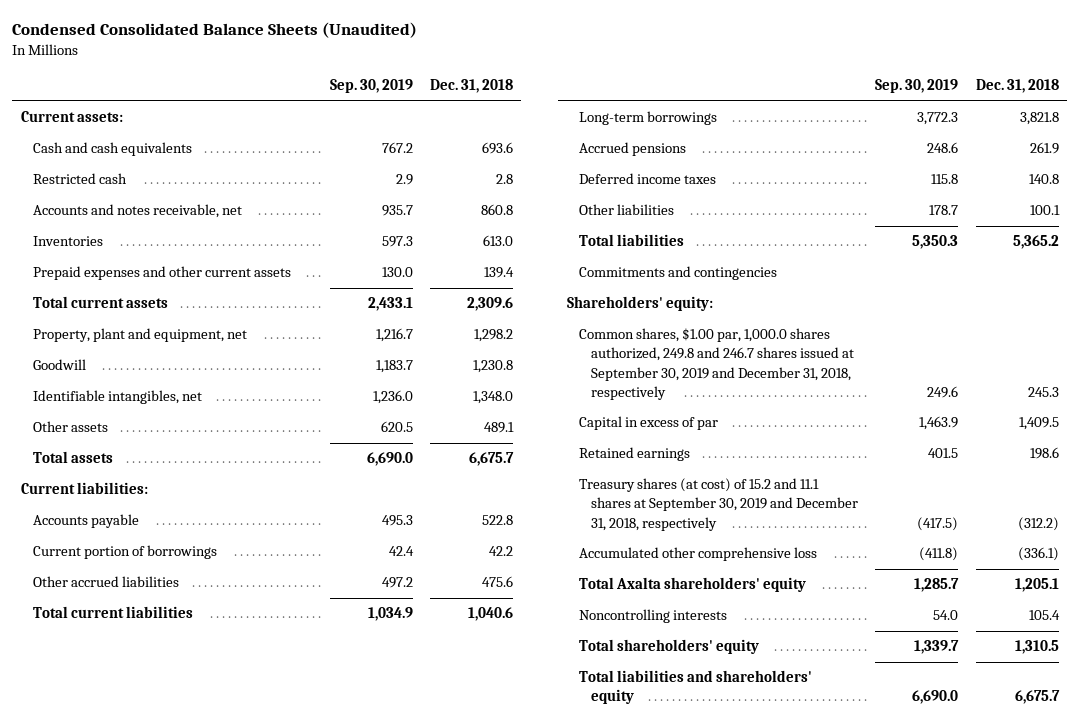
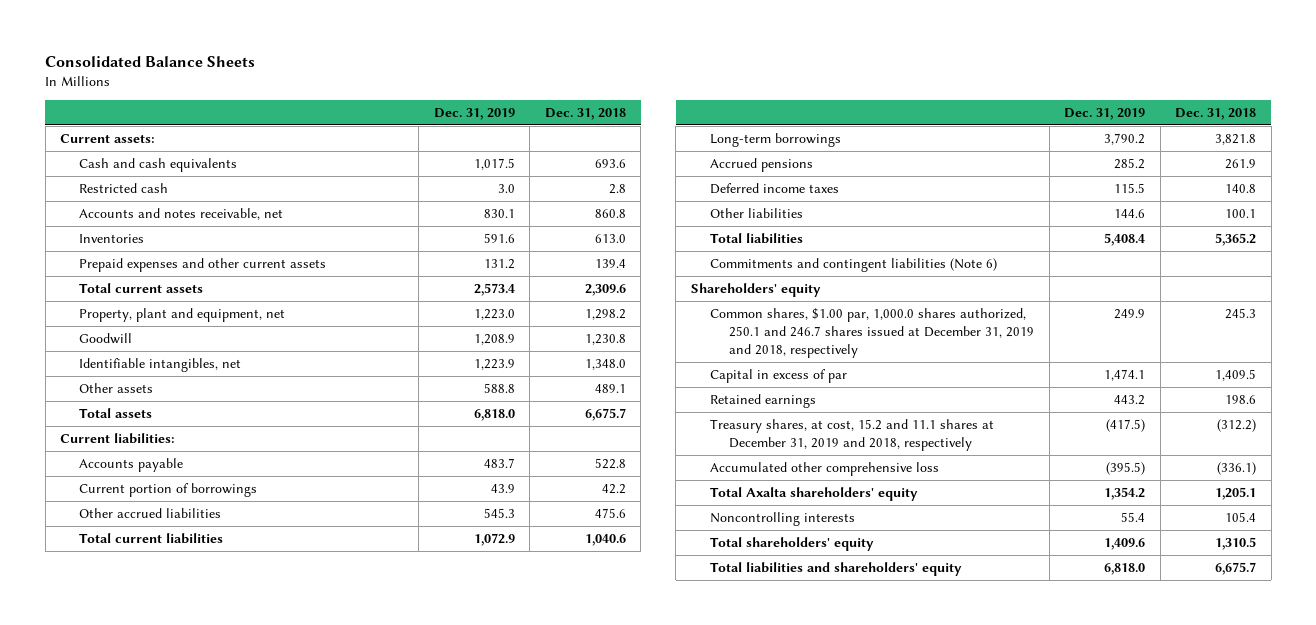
- Condensed Consolidated Balance Sheets (Unaudited)
+ Consolidated Balance Sheets
- | Sep. 30, 2019 | Dec. 31, 2018
+ | Dec. 31, 2019 | Dec. 31, 2018
- Commitments and contingencies
- Shareholders' equity:
- Common shares, $1.00 par, 1,000.0 shares authorized, 249.8 and 246.7 shares issued at September 30, 2019 and December 31, 2018, respectively | 249.6 | 245.3
+ Commitments and contingent liabilities (Note 6)
+ Shareholders' equity
+ Common shares, $1.00 par, 1,000.0 shares authorized, 250.1 and 246.7 shares issued at December 31, 2019 and 2018, respectively | 249.9 | 245.3
- Treasury shares (at cost) of 15.2 and 11.1 shares at September 30, 2019 and December 31, 2018, respectively | (417.5) | (312.2)
+ Treasury shares, at cost, 15.2 and 11.1 shares at December 31, 2019 and 2018, respectively | (417.5) | (312.2)

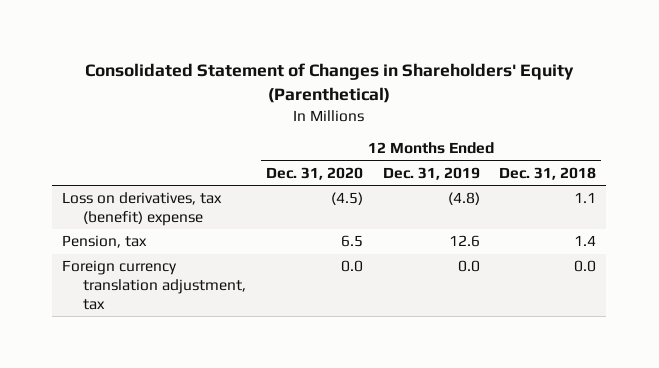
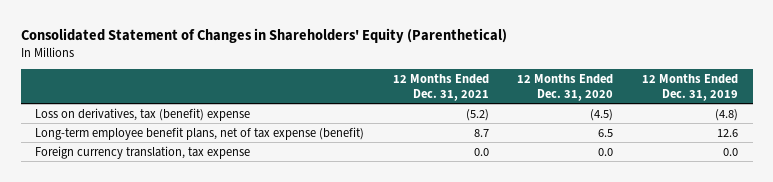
- | 12 Months Ended Dec. 31, 2020 | 12 Months Ended Dec. 31, 2019 | 12 Months Ended Dec. 31, 2018
+ | 12 Months Ended Dec. 31, 2021 | 12 Months Ended Dec. 31, 2020 | 12 Months Ended Dec. 31, 2019
- Pension, tax | 6.5 | 12.6 | 1.4
- Foreign currency translation adjustment, tax | 0.0 | 0.0 | 0.0
+ Long-term employee benefit plans, net of tax expense (benefit) | 8.7 | 6.5 | 12.6
+ Foreign currency translation, tax expense | 0.0 | 0.0 | 0.0

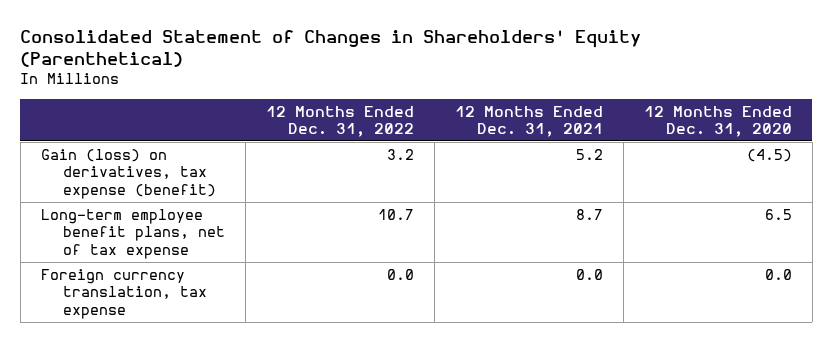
- | 12 Months Ended Dec. 31, 2021 | 12 Months Ended Dec. 31, 2020 | 12 Months Ended Dec. 31, 2019
+ | 12 Months Ended Dec. 31, 2022 | 12 Months Ended Dec. 31, 2021 | 12 Months Ended Dec. 31, 2020
- Loss on derivatives, tax (benefit) expense | (5.2) | (4.5) | (4.8)
- Long-term employee benefit plans, net of tax expense (benefit) | 8.7 | 6.5 | 12.6
+ Gain (loss) on derivatives, tax expense (benefit) | 3.2 | 5.2 | (4.5)
+ Long-term employee benefit plans, net of tax expense | 10.7 | 8.7 | 6.5

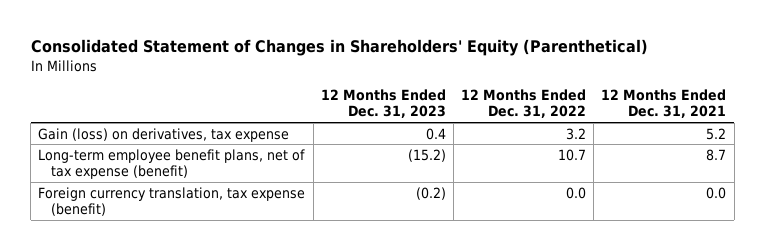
- | 12 Months Ended Dec. 31, 2022 | 12 Months Ended Dec. 31, 2021 | 12 Months Ended Dec. 31, 2020
+ | 12 Months Ended Dec. 31, 2023 | 12 Months Ended Dec. 31, 2022 | 12 Months Ended Dec. 31, 2021
- Gain (loss) on derivatives, tax expense (benefit) | 3.2 | 5.2 | (4.5)
- Long-term employee benefit plans, net of tax expense | 10.7 | 8.7 | 6.5
- Foreign currency translation, tax expense | 0.0 | 0.0 | 0.0
+ Gain (loss) on derivatives, tax expense | 0.4 | 3.2 | 5.2
+ Long-term employee benefit plans, net of tax expense (benefit) | (15.2) | 10.7 | 8.7
+ Foreign currency translation, tax expense (benefit) | (0.2) | 0.0 | 0.0

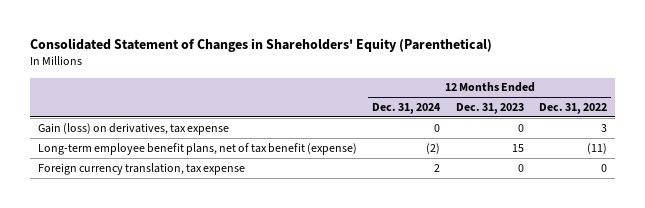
- | 12 Months Ended Dec. 31, 2023 | 12 Months Ended Dec. 31, 2022 | 12 Months Ended Dec. 31, 2021
+ | 12 Months Ended Dec. 31, 2024 | 12 Months Ended Dec. 31, 2023 | 12 Months Ended Dec. 31, 2022
- Gain (loss) on derivatives, tax expense | 0.4 | 3.2 | 5.2
- Long-term employee benefit plans, net of tax expense (benefit) | (15.2) | 10.7 | 8.7
- Foreign currency translation, tax expense (benefit) | (0.2) | 0.0 | 0.0
+ Gain (loss) on derivatives, tax expense | 0 | 0 | 3
+ Long-term employee benefit plans, net of tax benefit (expense) | (2) | 15 | (11)
+ Foreign currency translation, tax expense | 2 | 0 | 0

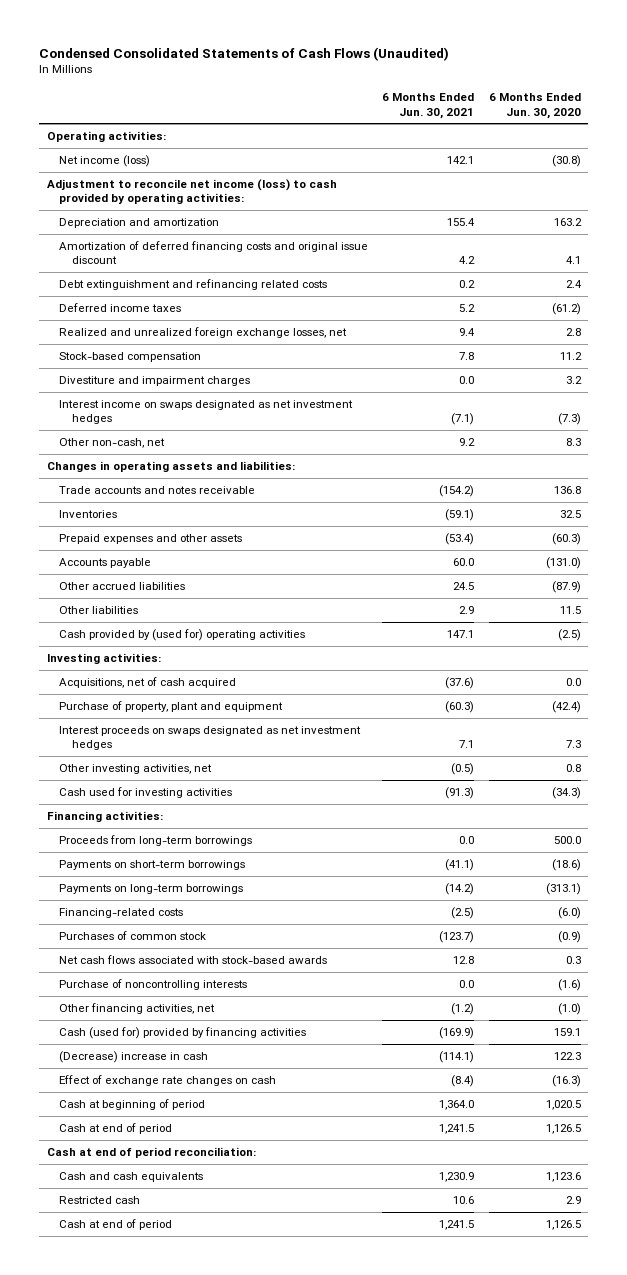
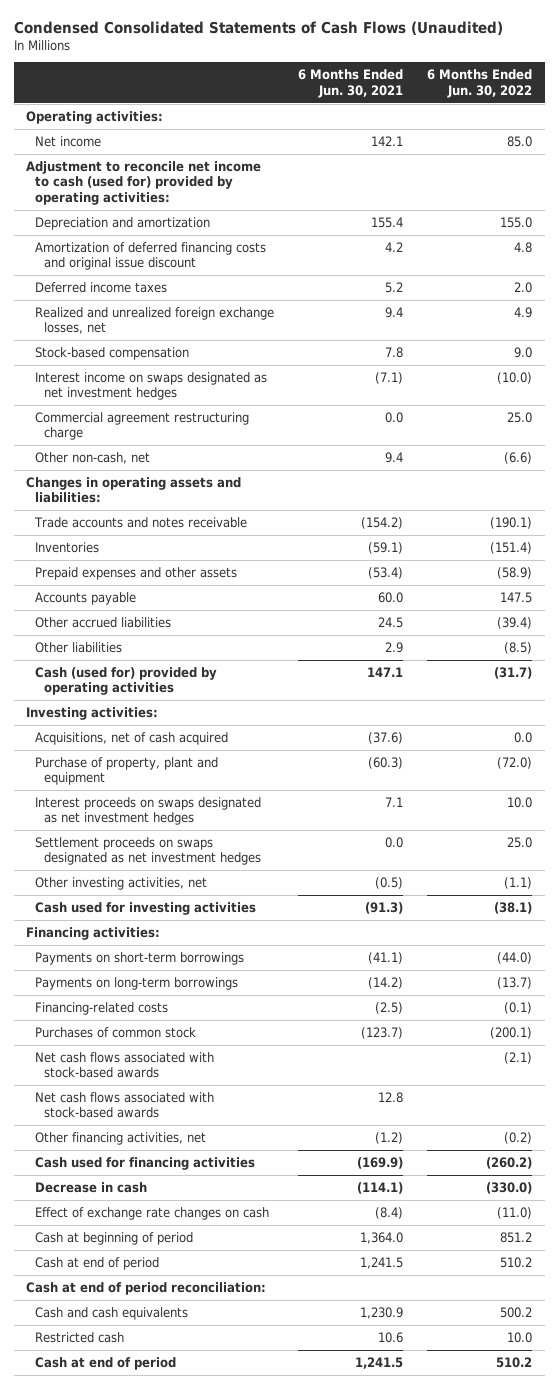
- | 6 Months Ended Jun. 30, 2021 | 6 Months Ended Jun. 30, 2020
+ | 6 Months Ended Jun. 30, 2021 | 6 Months Ended Jun. 30, 2022
- Net income (loss) | 142.1 | (30.8)
- Adjustment to reconcile net income (loss) to cash provided by operating activities:
+ Net income | 142.1 | 85.0
+ Adjustment to reconcile net income to cash (used for) provided by operating activities:
- Debt extinguishment and refinancing related costs | 0.2 | 2.4
- Divestiture and impairment charges | 0.0 | 3.2
- Other non-cash, net | 9.2 | 8.3
+ Commercial agreement restructuring charge | 0.0 | 25.0
+ Other non-cash, net | 9.4 | (6.6)
- Cash provided by (used for) operating activities | 147.1 | (2.5)
+ Cash (used for) provided by operating activities | 147.1 | (31.7)
+ Settlement proceeds on swaps designated as net investment hedges | 0.0 | 25.0
- Proceeds from long-term borrowings | 0.0 | 500.0
+ Net cash flows associated with stock-based awards | | (2.1)
- Purchase of noncontrolling interests | 0.0 | (1.6)
- Cash (used for) provided by financing activities | (169.9) | 159.1
- (Decrease) increase in cash | (114.1) | 122.3
+ Cash used for financing activities | (169.9) | (260.2)
+ Decrease in cash | (114.1) | (330.0)

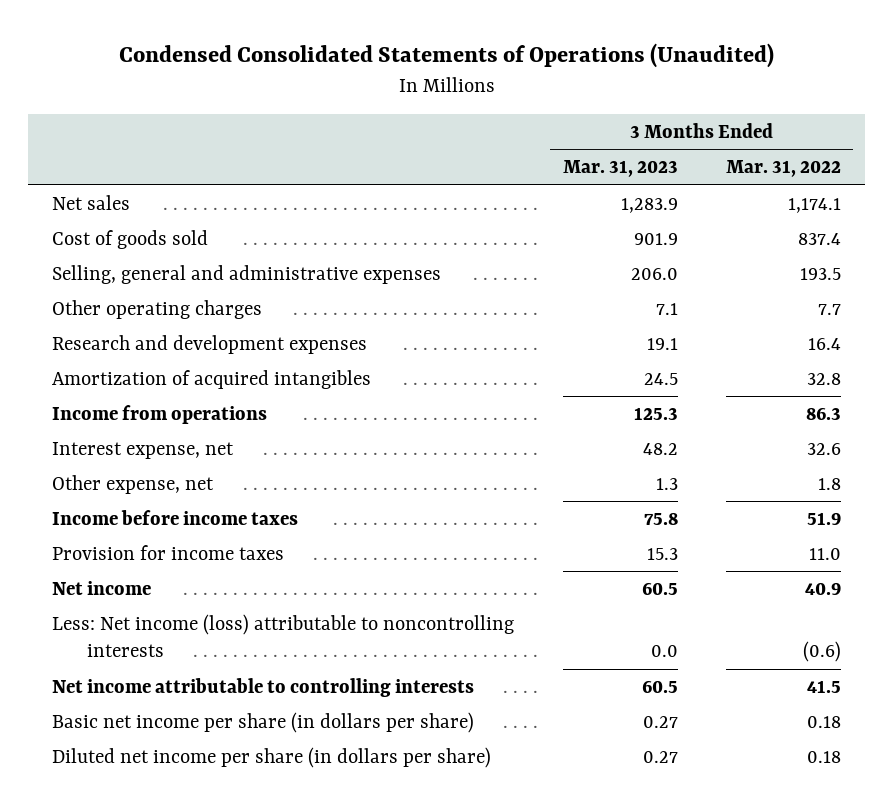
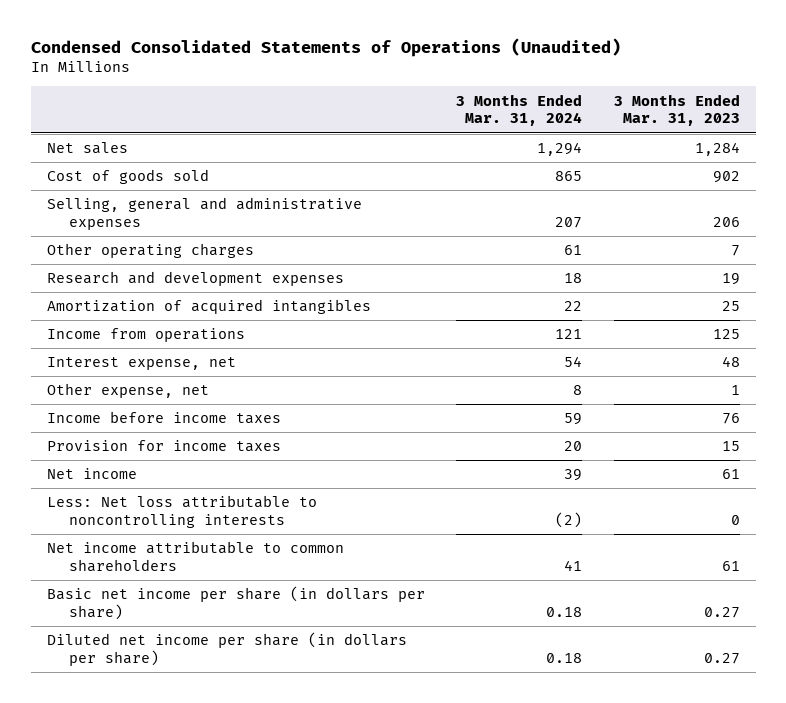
- | 3 Months Ended Mar. 31, 2023 | 3 Months Ended Mar. 31, 2022
+ | 3 Months Ended Mar. 31, 2024 | 3 Months Ended Mar. 31, 2023
- Net sales | 1,283.9 | 1,174.1
- Cost of goods sold | 901.9 | 837.4
- Selling, general and administrative expenses | 206.0 | 193.5
- Other operating charges | 7.1 | 7.7
- Research and development expenses | 19.1 | 16.4
- Amortization of acquired intangibles | 24.5 | 32.8
- Income from operations | 125.3 | 86.3
- Interest expense, net | 48.2 | 32.6
- Other expense, net | 1.3 | 1.8
- Income before income taxes | 75.8 | 51.9
- Provision for income taxes | 15.3 | 11.0
- Net income | 60.5 | 40.9
- Less: Net income (loss) attributable to noncontrolling interests | 0.0 | (0.6)
- Net income attributable to controlling interests | 60.5 | 41.5
+ Net sales | 1,294 | 1,284
+ Cost of goods sold | 865 | 902
+ Selling, general and administrative expenses | 207 | 206
+ Other operating charges | 61 | 7
+ Research and development expenses | 18 | 19
+ Amortization of acquired intangibles | 22 | 25
+ Income from operations | 121 | 125
+ Interest expense, net | 54 | 48
+ Other expense, net | 8 | 1
+ Income before income taxes | 59 | 76
+ Provision for income taxes | 20 | 15
+ Net income | 39 | 61
+ Less: Net loss attributable to noncontrolling interests | (2) | 0
+ Net income attributable to common shareholders | 41 | 61

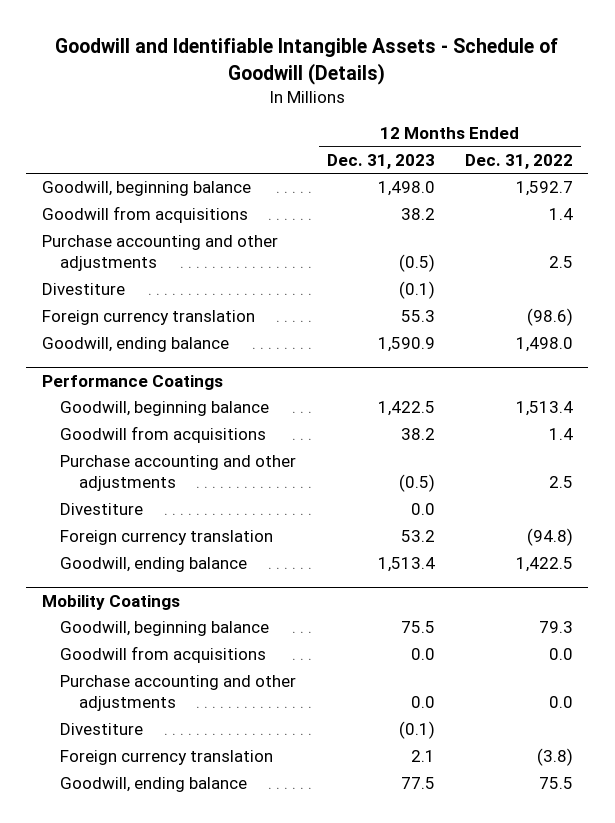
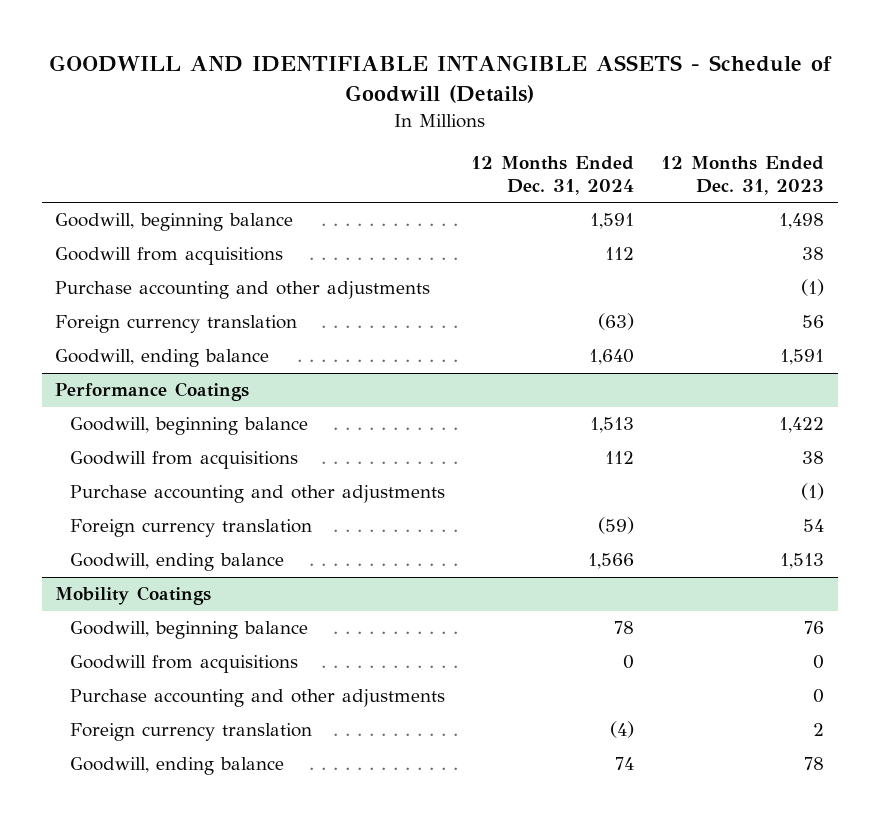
- Goodwill and Identifiable Intangible Assets - Schedule of Goodwill (Details)
+ GOODWILL AND IDENTIFIABLE INTANGIBLE ASSETS - Schedule of Goodwill (Details)
- | 12 Months Ended Dec. 31, 2023 | 12 Months Ended Dec. 31, 2022
+ | 12 Months Ended Dec. 31, 2024 | 12 Months Ended Dec. 31, 2023
- Goodwill, beginning balance | 1,498.0 | 1,592.7
- Goodwill from acquisitions | 38.2 | 1.4
- Purchase accounting and other adjustments | (0.5) | 2.5
- Divestiture | (0.1) |
- Foreign currency translation | 55.3 | (98.6)
- Goodwill, ending balance | 1,590.9 | 1,498.0
+ Goodwill, beginning balance | 1,591 | 1,498
+ Goodwill from acquisitions | 112 | 38
+ Purchase accounting and other adjustments | | (1)
+ Foreign currency translation | (63) | 56
+ Goodwill, ending balance | 1,640 | 1,591
@ Performance Coatings
- Goodwill, beginning balance | 1,422.5 | 1,513.4
- Goodwill from acquisitions | 38.2 | 1.4
- Purchase accounting and other adjustments | (0.5) | 2.5
- Divestiture | 0.0 |
- Foreign currency translation | 53.2 | (94.8)
- Goodwill, ending balance | 1,513.4 | 1,422.5
+ Goodwill, beginning balance | 1,513 | 1,422
+ Goodwill from acquisitions | 112 | 38
+ Purchase accounting and other adjustments | | (1)
+ Foreign currency translation | (59) | 54
+ Goodwill, ending balance | 1,566 | 1,513
@ Mobility Coatings
- Goodwill, beginning balance | 75.5 | 79.3
- Goodwill from acquisitions | 0.0 | 0.0
- Purchase accounting and other adjustments | 0.0 | 0.0
- Divestiture | (0.1) |
- Foreign currency translation | 2.1 | (3.8)
- Goodwill, ending balance | 77.5 | 75.5
+ Goodwill, beginning balance | 78 | 76
+ Goodwill from acquisitions | 0 | 0
+ Purchase accounting and other adjustments | | 0
+ Foreign currency translation | (4) | 2
+ Goodwill, ending balance | 74 | 78

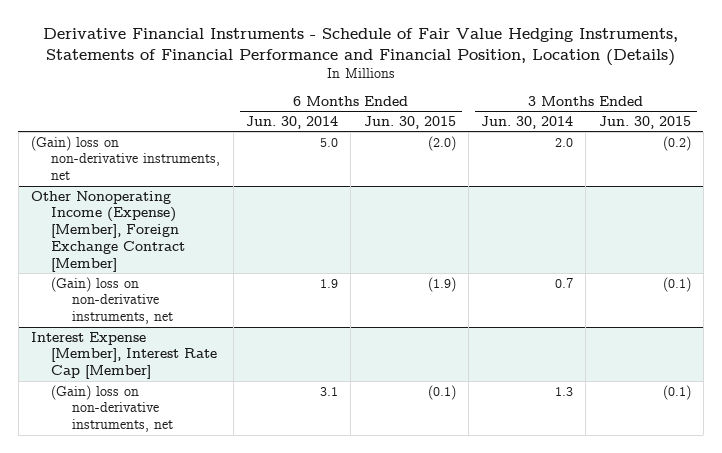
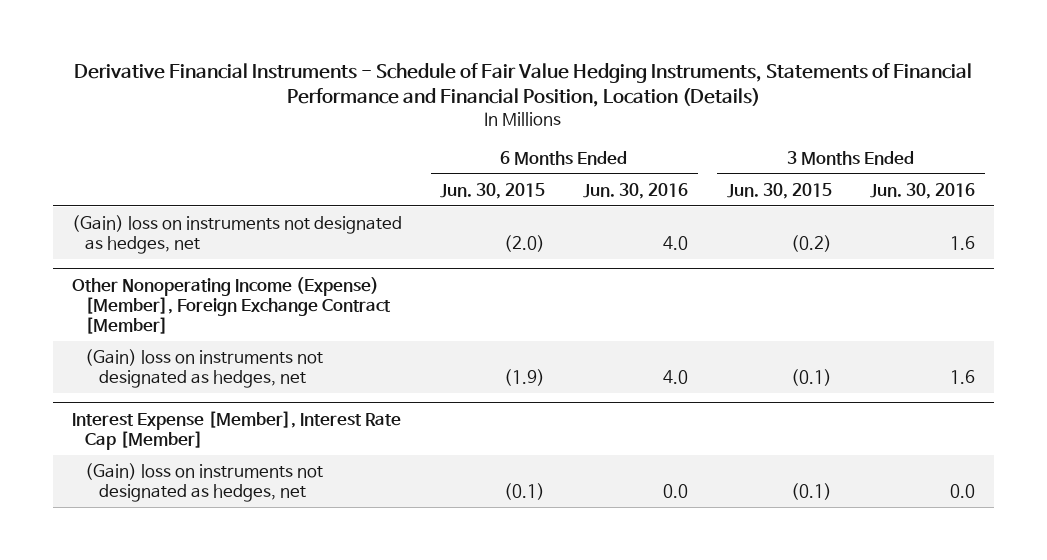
- | 6 Months Ended Jun. 30, 2014 | 6 Months Ended Jun. 30, 2015 | 3 Months Ended Jun. 30, 2014 | 3 Months Ended Jun. 30, 2015
+ | 6 Months Ended Jun. 30, 2015 | 6 Months Ended Jun. 30, 2016 | 3 Months Ended Jun. 30, 2015 | 3 Months Ended Jun. 30, 2016
- (Gain) loss on non-derivative instruments, net | 5.0 | (2.0) | 2.0 | (0.2)
+ (Gain) loss on instruments not designated as hedges, net | (2.0) | 4.0 | (0.2) | 1.6
@ Other Nonoperating Income (Expense) [Member], Foreign Exchange Contract [Member]
- (Gain) loss on non-derivative instruments, net | 1.9 | (1.9) | 0.7 | (0.1)
+ (Gain) loss on instruments not designated as hedges, net | (1.9) | 4.0 | (0.1) | 1.6
@ Interest Expense [Member], Interest Rate Cap [Member]
- (Gain) loss on non-derivative instruments, net | 3.1 | (0.1) | 1.3 | (0.1)
+ (Gain) loss on instruments not designated as hedges, net | (0.1) | 0.0 | (0.1) | 0.0

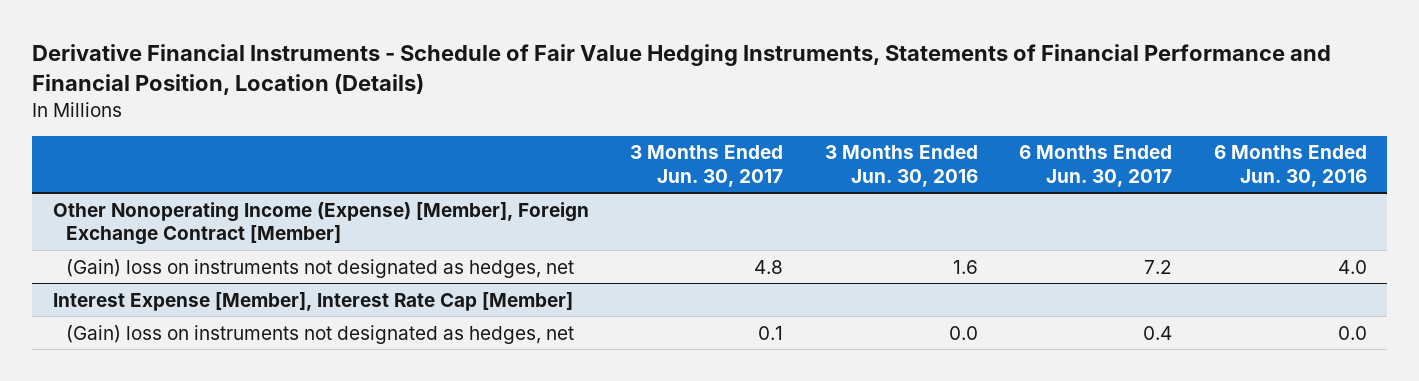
- | 6 Months Ended Jun. 30, 2015 | 6 Months Ended Jun. 30, 2016 | 3 Months Ended Jun. 30, 2015 | 3 Months Ended Jun. 30, 2016
+ | 3 Months Ended Jun. 30, 2017 | 3 Months Ended Jun. 30, 2016 | 6 Months Ended Jun. 30, 2017 | 6 Months Ended Jun. 30, 2016
- (Gain) loss on instruments not designated as hedges, net | (2.0) | 4.0 | (0.2) | 1.6

